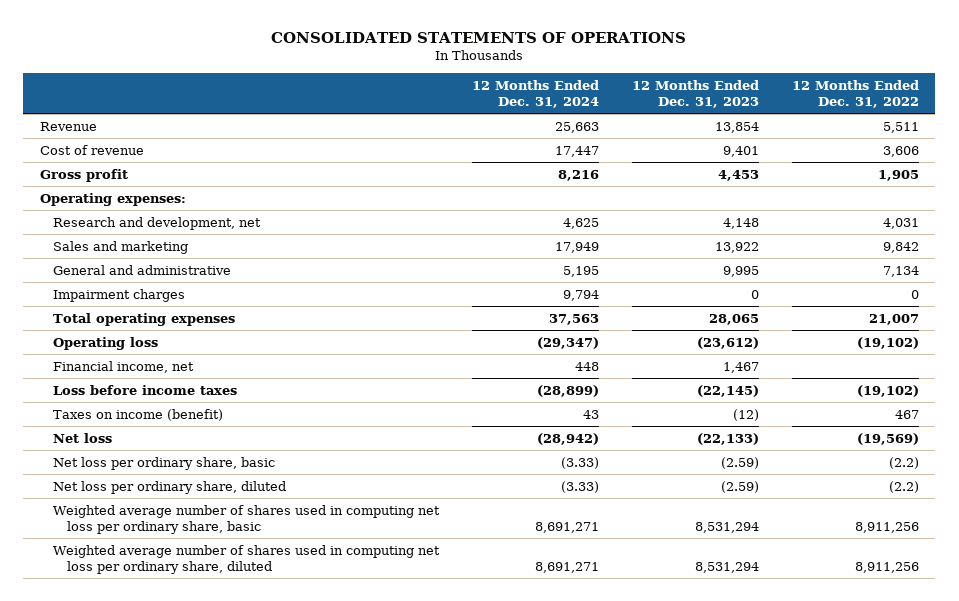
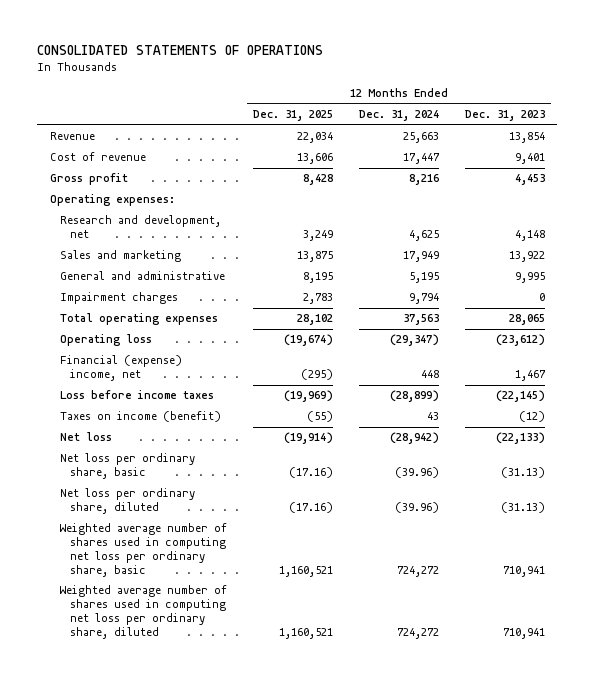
- | 12 Months Ended Dec. 31, 2024 | 12 Months Ended Dec. 31, 2023 | 12 Months Ended Dec. 31, 2022
+ | 12 Months Ended Dec. 31, 2025 | 12 Months Ended Dec. 31, 2024 | 12 Months Ended Dec. 31, 2023
- Financial income, net | 448 | 1,467 |
+ Financial (expense) income, net | (295) | 448 | 1,467
- Net loss per ordinary share, basic | (3.33) | (2.59) | (2.2)
- Net loss per ordinary share, diluted | (3.33) | (2.59) | (2.2)
- Weighted average number of shares used in computing net loss per ordinary share, basic | 8,691,271 | 8,531,294 | 8,911,256
- Weighted average number of shares used in computing net loss per ordinary share, diluted | 8,691,271 | 8,531,294 | 8,911,256
+ Net loss per ordinary share, basic | (17.16) | (39.96) | (31.13)
+ Net loss per ordinary share, diluted | (17.16) | (39.96) | (31.13)
+ Weighted average number of shares used in computing net loss per ordinary share, basic | 1,160,521 | 724,272 | 710,941
+ Weighted average number of shares used in computing net loss per ordinary share, diluted | 1,160,521 | 724,272 | 710,941

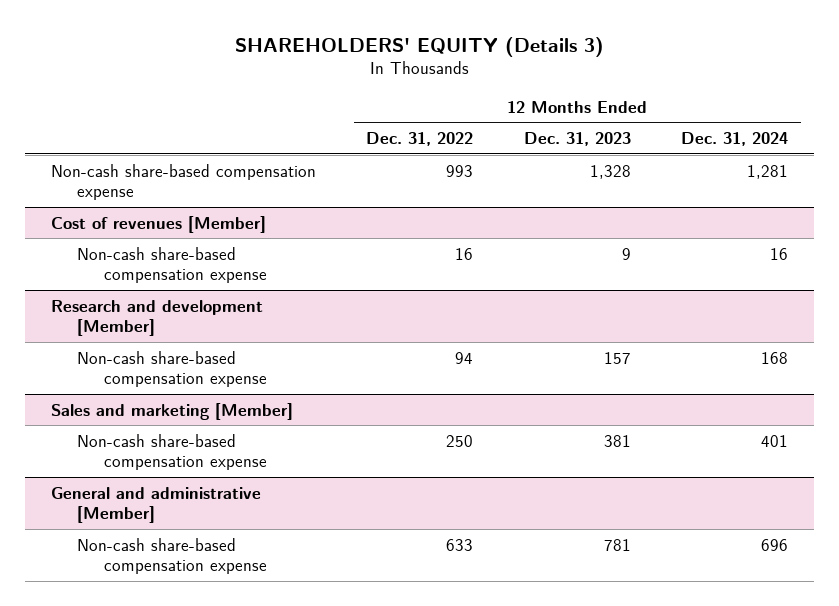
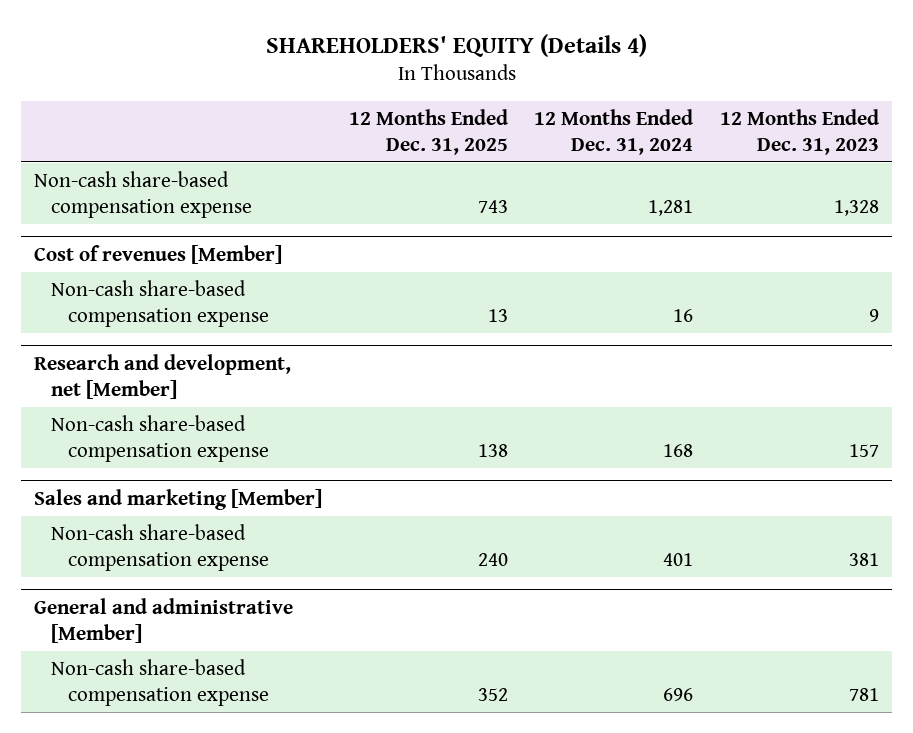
- SHAREHOLDERS' EQUITY (Details 3)
+ SHAREHOLDERS' EQUITY (Details 4)
- | 12 Months Ended Dec. 31, 2022 | 12 Months Ended Dec. 31, 2023 | 12 Months Ended Dec. 31, 2024
+ | 12 Months Ended Dec. 31, 2025 | 12 Months Ended Dec. 31, 2024 | 12 Months Ended Dec. 31, 2023
- Research and development [Member]
+ Research and development, net [Member]

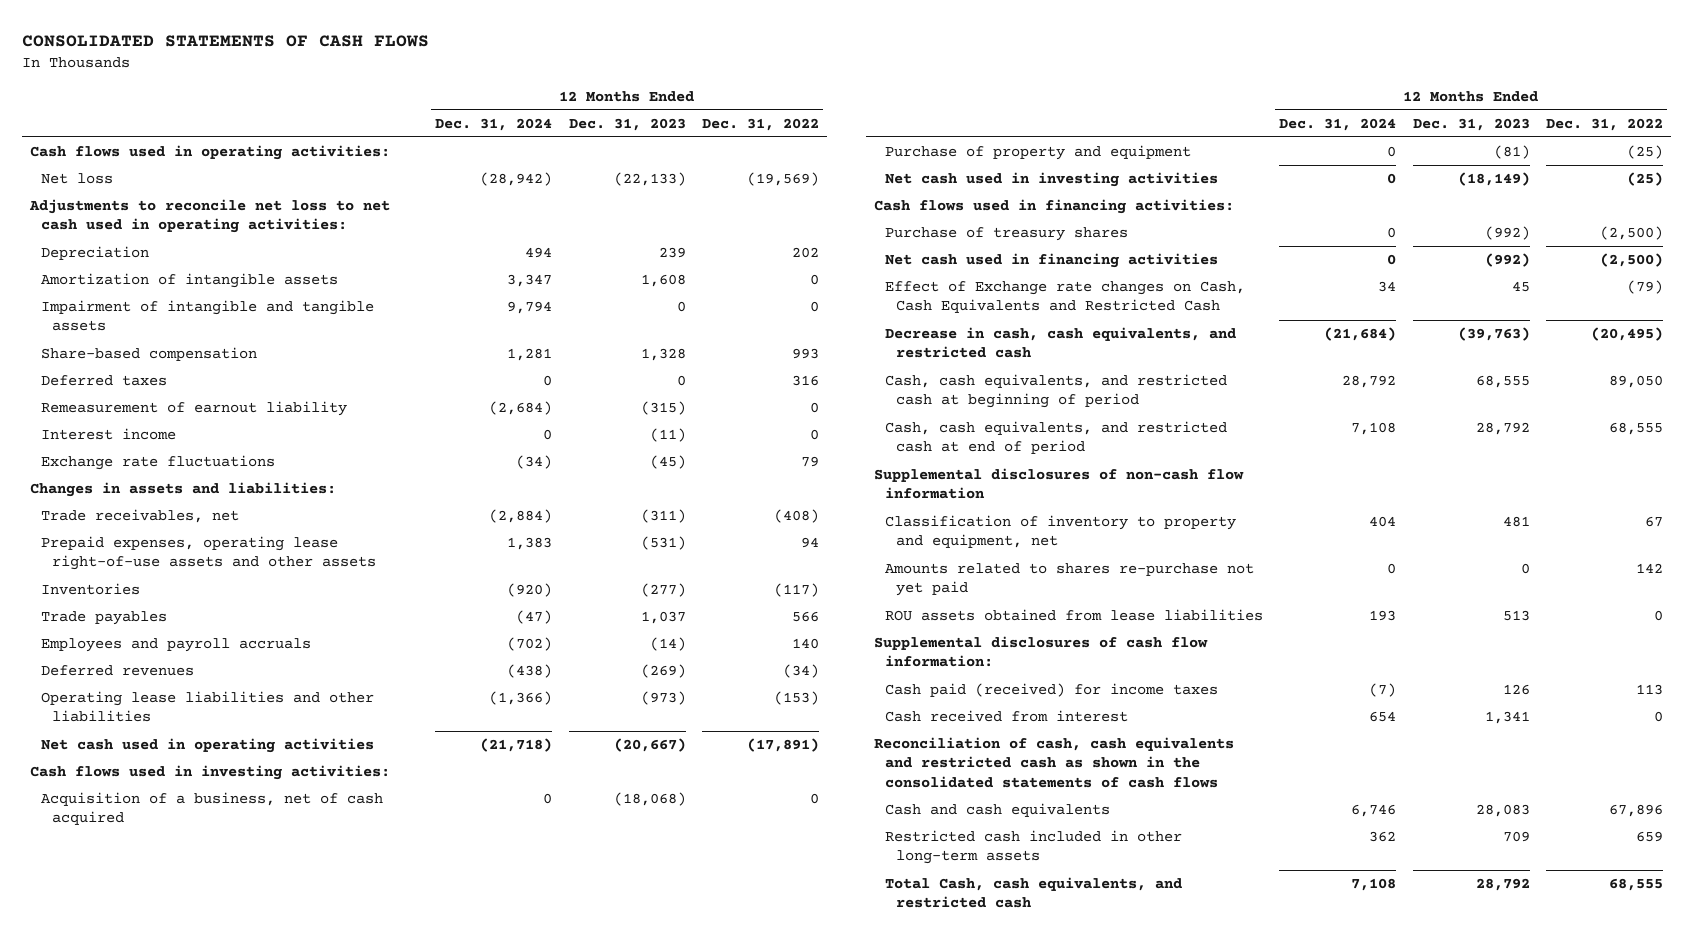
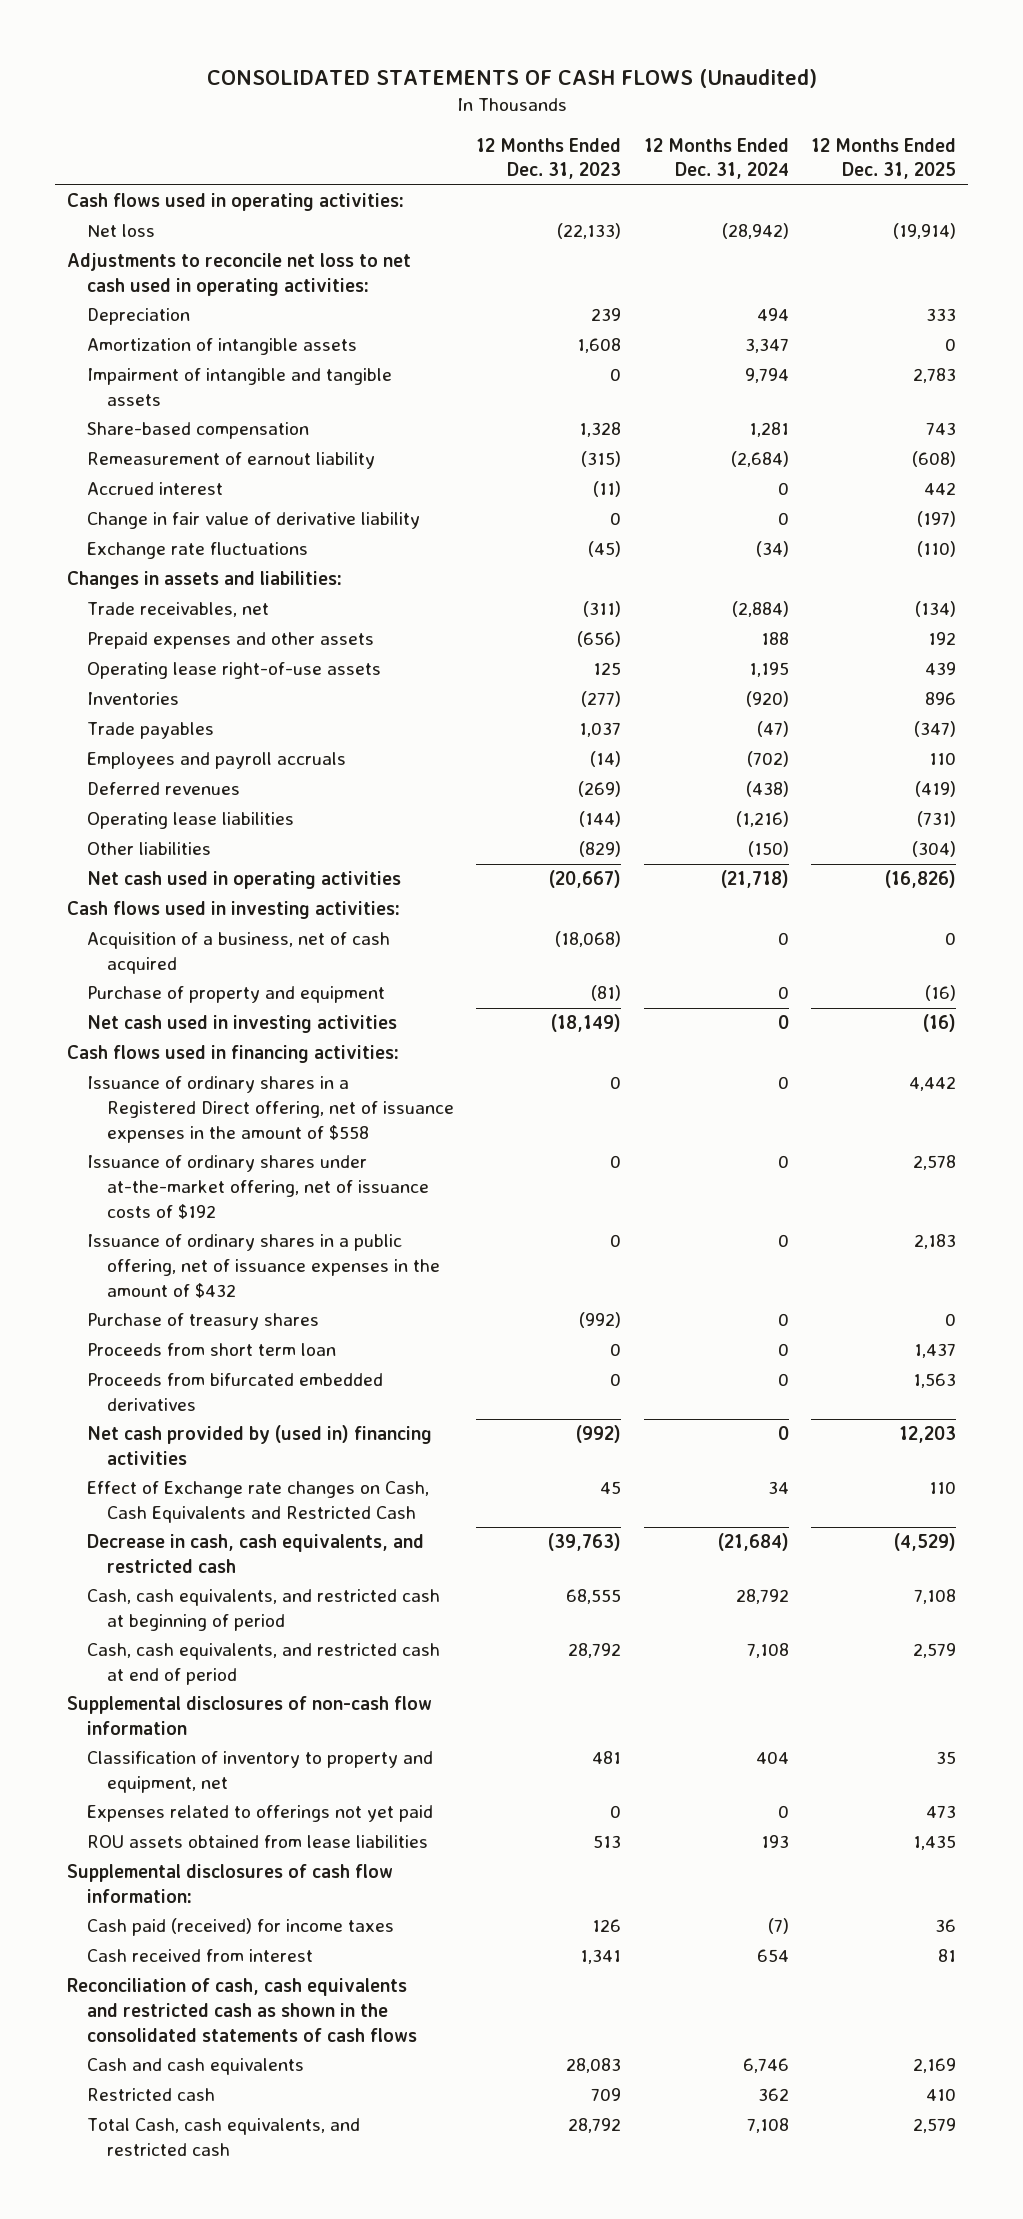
- CONSOLIDATED STATEMENTS OF CASH FLOWS
+ CONSOLIDATED STATEMENTS OF CASH FLOWS (Unaudited)
- | 12 Months Ended Dec. 31, 2024 | 12 Months Ended Dec. 31, 2023 | 12 Months Ended Dec. 31, 2022
+ | 12 Months Ended Dec. 31, 2023 | 12 Months Ended Dec. 31, 2024 | 12 Months Ended Dec. 31, 2025
- Deferred taxes | 0 | 0 | 316
- Interest income | 0 | (11) | 0
+ Accrued interest | (11) | 0 | 442
+ Change in fair value of derivative liability | 0 | 0 | (197)
- Prepaid expenses, operating lease right-of-use assets and other assets | 1,383 | (531) | 94
+ Prepaid expenses and other assets | (656) | 188 | 192
+ Operating lease right-of-use assets | 125 | 1,195 | 439
- Operating lease liabilities and other liabilities | (1,366) | (973) | (153)
+ Operating lease liabilities | (144) | (1,216) | (731)
+ Other liabilities | (829) | (150) | (304)
+ Issuance of ordinary shares in a Registered Direct offering, net of issuance expenses in the amount of $558 | 0 | 0 | 4,442
+ Issuance of ordinary shares under at-the-market offering, net of issuance costs of $192 | 0 | 0 | 2,578
+ Issuance of ordinary shares in a public offering, net of issuance expenses in the amount of $432 | 0 | 0 | 2,183
- Net cash used in financing activities | 0 | (992) | (2,500)
+ Proceeds from short term loan | 0 | 0 | 1,437
+ Proceeds from bifurcated embedded derivatives | 0 | 0 | 1,563
+ Net cash provided by (used in) financing activities | (992) | 0 | 12,203
- Amounts related to shares re-purchase not yet paid | 0 | 0 | 142
+ Expenses related to offerings not yet paid | 0 | 0 | 473
- Restricted cash included in other long-term assets | 362 | 709 | 659
+ Restricted cash | 709 | 362 | 410

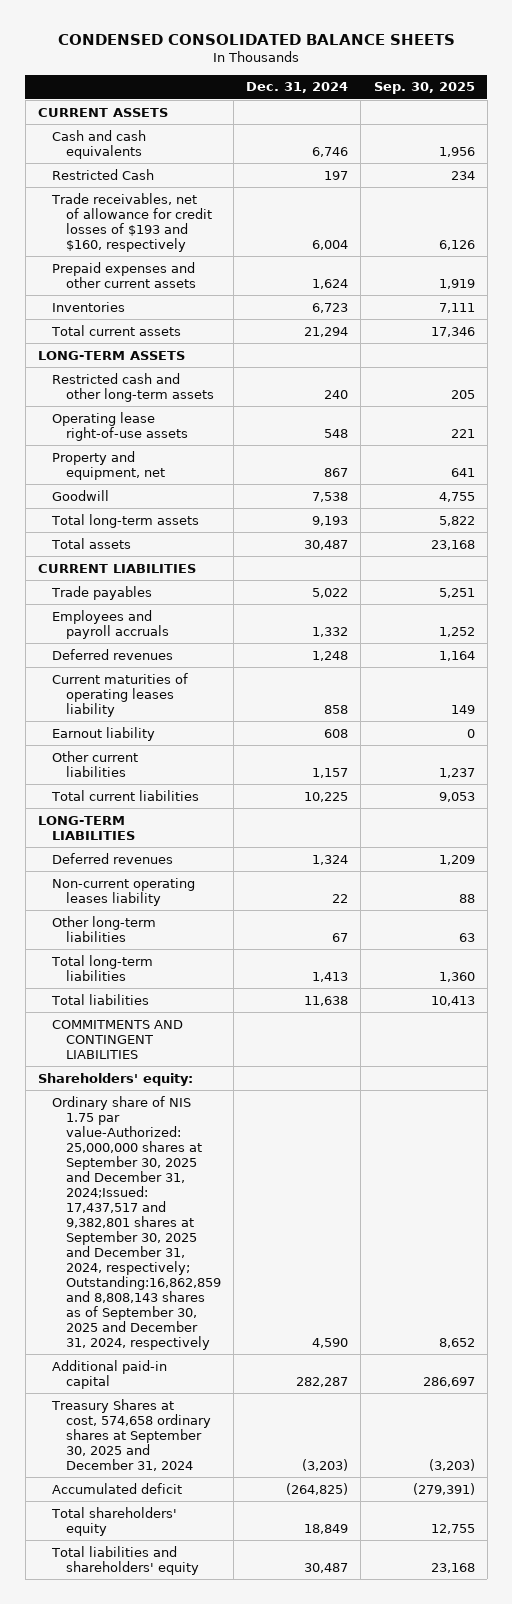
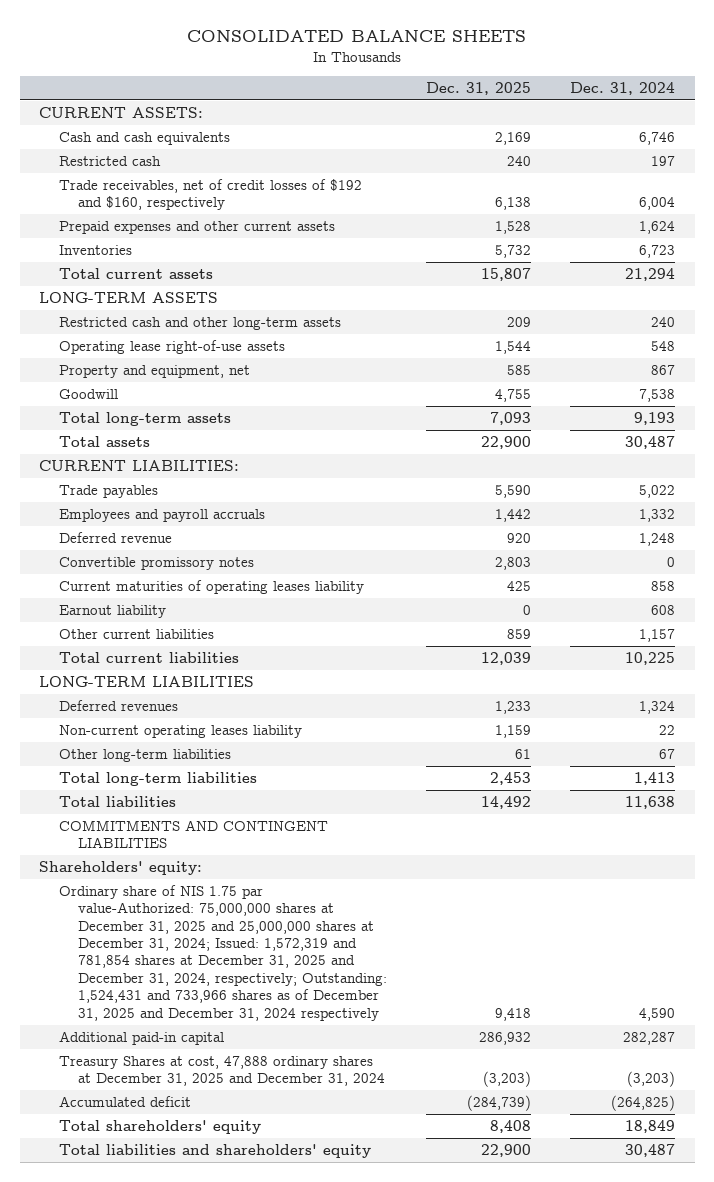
- CONDENSED CONSOLIDATED BALANCE SHEETS
+ CONSOLIDATED BALANCE SHEETS
- | Dec. 31, 2024 | Sep. 30, 2025
+ | Dec. 31, 2025 | Dec. 31, 2024
- CURRENT ASSETS
+ CURRENT ASSETS:
- Restricted Cash | 197 | 234
- Trade receivables, net of allowance for credit losses of $193 and $160, respectively | 6,004 | 6,126
+ Restricted cash | 240 | 197
+ Trade receivables, net of credit losses of $192 and $160, respectively | 6,138 | 6,004
- CURRENT LIABILITIES
+ CURRENT LIABILITIES:
- Deferred revenues | 1,248 | 1,164
+ Deferred revenue | 920 | 1,248
+ Convertible promissory notes | 2,803 | 0
- Ordinary share of NIS 1.75 par value-Authorized: 25,000,000 shares at September 30, 2025 and December 31, 2024;Issued: 17,437,517 and 9,382,801 shares at September 30, 2025 and December 31, 2024, respectively; Outstanding:16,862,859 and 8,808,143 shares as of September 30, 2025 and December 31, 2024, respectively | 4,590 | 8,652
+ Ordinary share of NIS 1.75 par value-Authorized: 75,000,000 shares at December 31, 2025 and 25,000,000 shares at December 31, 2024; Issued: 1,572,319 and 781,854 shares at December 31, 2025 and December 31, 2024, respectively; Outstanding: 1,524,431 and 733,966 shares as of December 31, 2025 and December 31, 2024 respectively | 9,418 | 4,590
- Treasury Shares at cost, 574,658 ordinary shares at September 30, 2025 and December 31, 2024 | (3,203) | (3,203)
+ Treasury Shares at cost, 47,888 ordinary shares at December 31, 2025 and December 31, 2024 | (3,203) | (3,203)

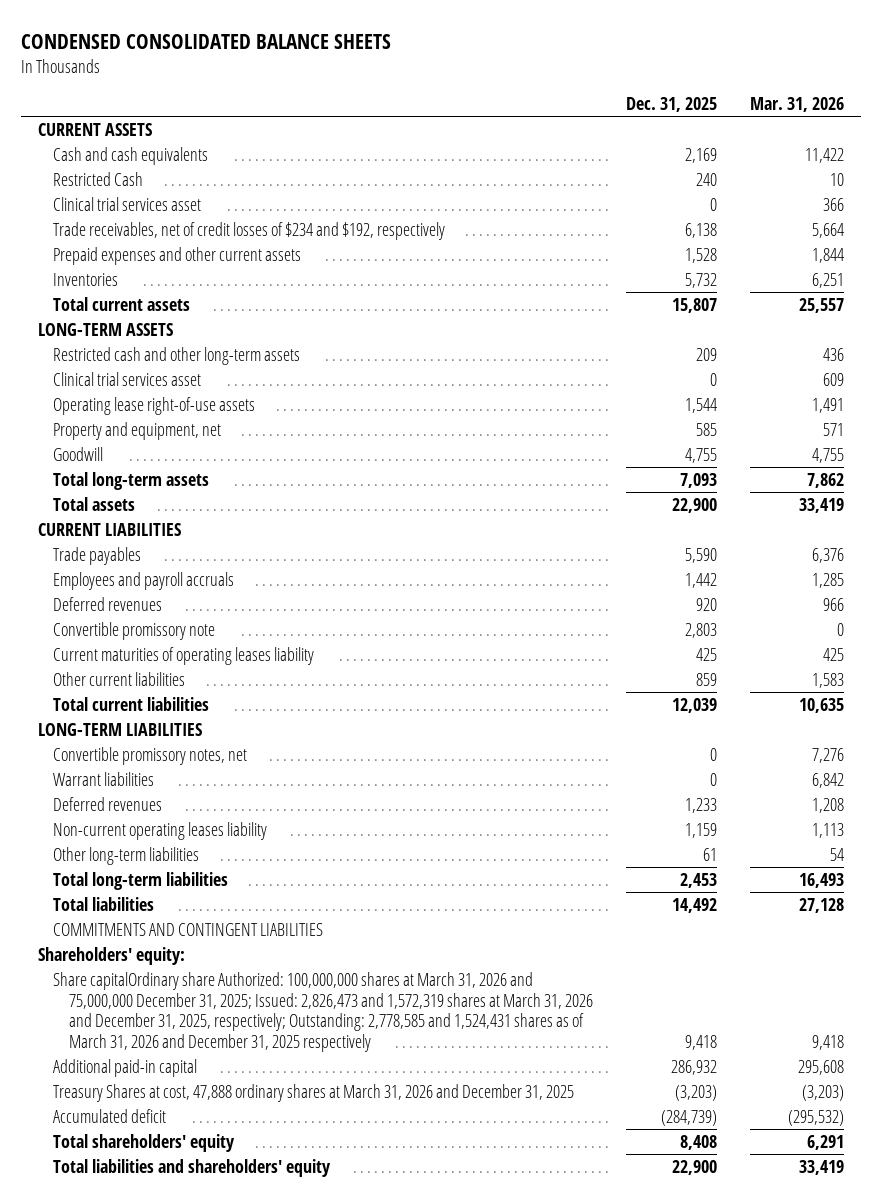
- CONSOLIDATED BALANCE SHEETS
+ CONDENSED CONSOLIDATED BALANCE SHEETS
- | Dec. 31, 2025 | Dec. 31, 2024
+ | Dec. 31, 2025 | Mar. 31, 2026
- CURRENT ASSETS:
+ CURRENT ASSETS
- Restricted cash | 240 | 197
- Trade receivables, net of credit losses of $192 and $160, respectively | 6,138 | 6,004
+ Restricted Cash | 240 | 10
+ Clinical trial services asset | 0 | 366
+ Trade receivables, net of credit losses of $234 and $192, respectively | 6,138 | 5,664
+ Clinical trial services asset | 0 | 609
- CURRENT LIABILITIES:
+ CURRENT LIABILITIES
- Deferred revenue | 920 | 1,248
- Convertible promissory notes | 2,803 | 0
+ Deferred revenues | 920 | 966
+ Convertible promissory note | 2,803 | 0
- Earnout liability | 0 | 608
+ Convertible promissory notes, net | 0 | 7,276
+ Warrant liabilities | 0 | 6,842
- Ordinary share of NIS 1.75 par value-Authorized: 75,000,000 shares at December 31, 2025 and 25,000,000 shares at December 31, 2024; Issued: 1,572,319 and 781,854 shares at December 31, 2025 and December 31, 2024, respectively; Outstanding: 1,524,431 and 733,966 shares as of December 31, 2025 and December 31, 2024 respectively | 9,418 | 4,590
+ Share capitalOrdinary share Authorized: 100,000,000 shares at March 31, 2026 and 75,000,000 December 31, 2025; Issued: 2,826,473 and 1,572,319 shares at March 31, 2026 and December 31, 2025, respectively; Outstanding: 2,778,585 and 1,524,431 shares as of March 31, 2026 and December 31, 2025 respectively | 9,418 | 9,418
- Treasury Shares at cost, 47,888 ordinary shares at December 31, 2025 and December 31, 2024 | (3,203) | (3,203)
+ Treasury Shares at cost, 47,888 ordinary shares at March 31, 2026 and December 31, 2025 | (3,203) | (3,203)

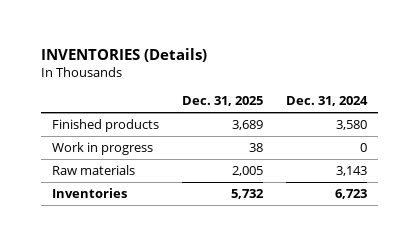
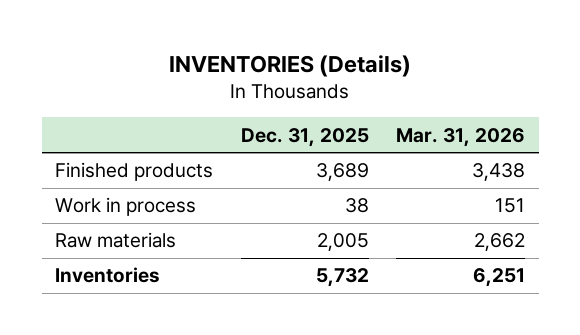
- | Dec. 31, 2025 | Dec. 31, 2024
+ | Dec. 31, 2025 | Mar. 31, 2026
- Work in progress | 38 | 0
+ Work in process | 38 | 151

